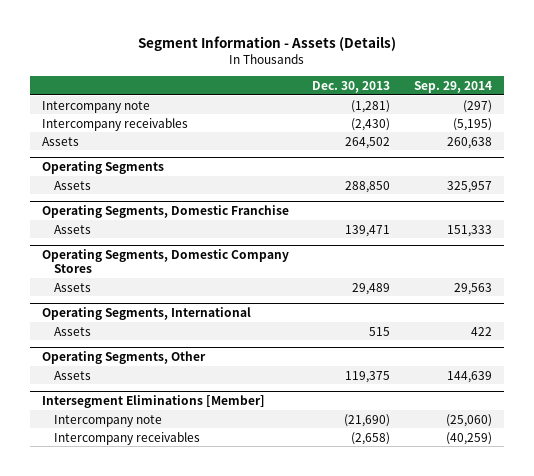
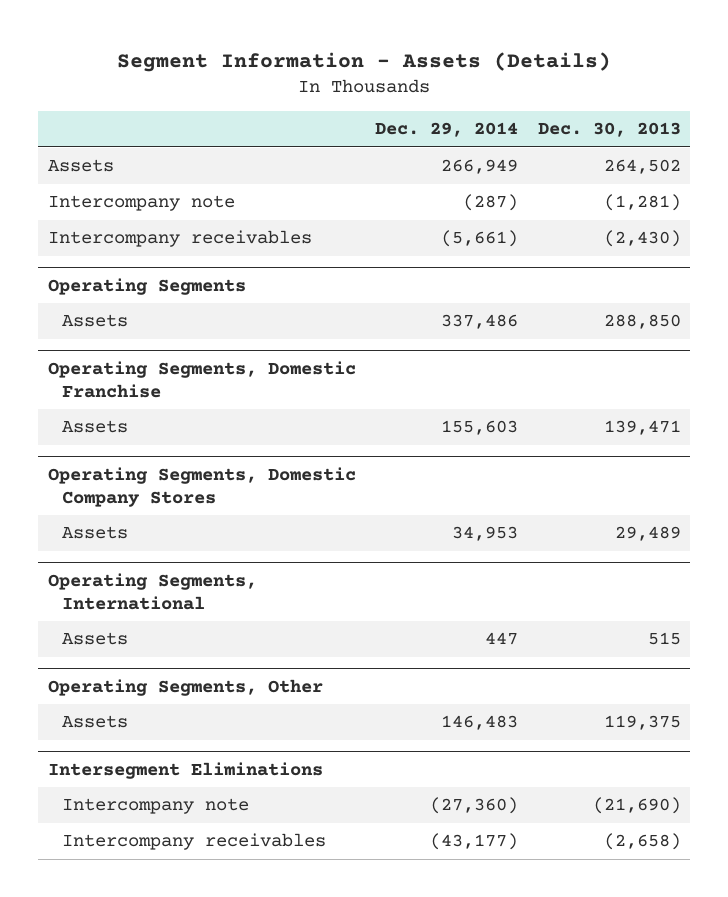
- | Dec. 30, 2013 | Sep. 29, 2014
+ | Dec. 29, 2014 | Dec. 30, 2013
moved up: Assets | 266,949 | 264,502
- Intersegment Eliminations [Member]
+ Intersegment Eliminations

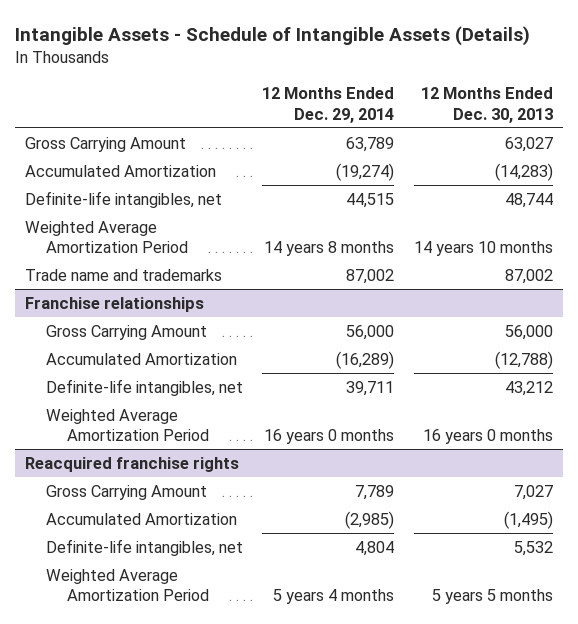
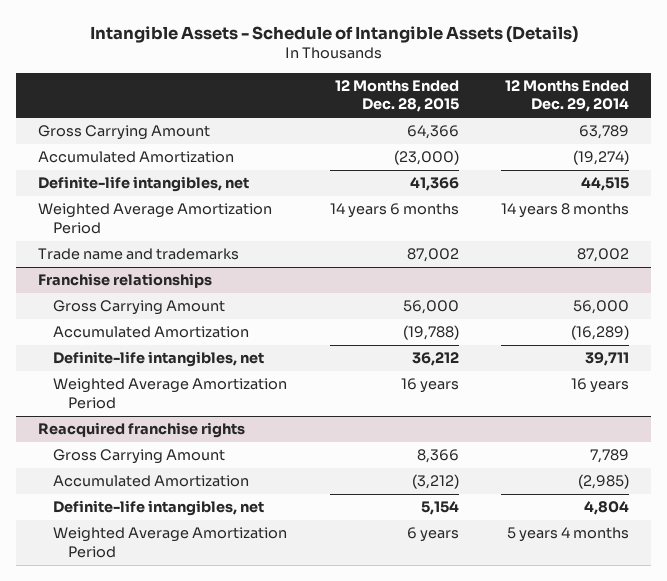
- | 12 Months Ended Dec. 29, 2014 | 12 Months Ended Dec. 30, 2013
+ | 12 Months Ended Dec. 28, 2015 | 12 Months Ended Dec. 29, 2014
@ Franchise relationships
- Weighted Average Amortization Period | 16 years 0 months | 16 years 0 months
+ Weighted Average Amortization Period | 16 years | 16 years

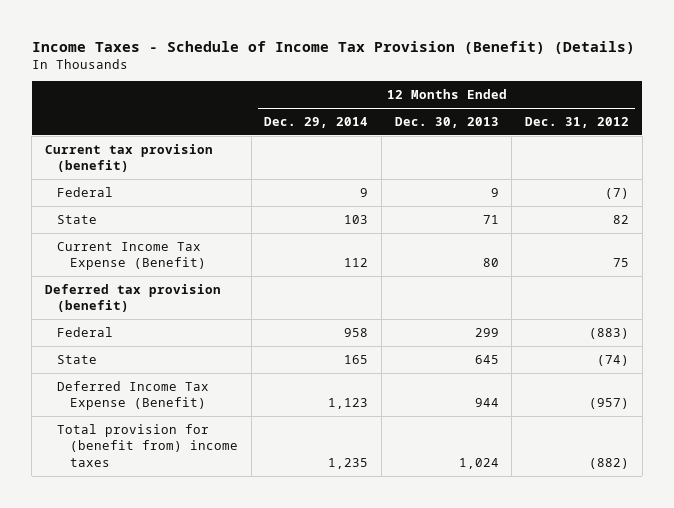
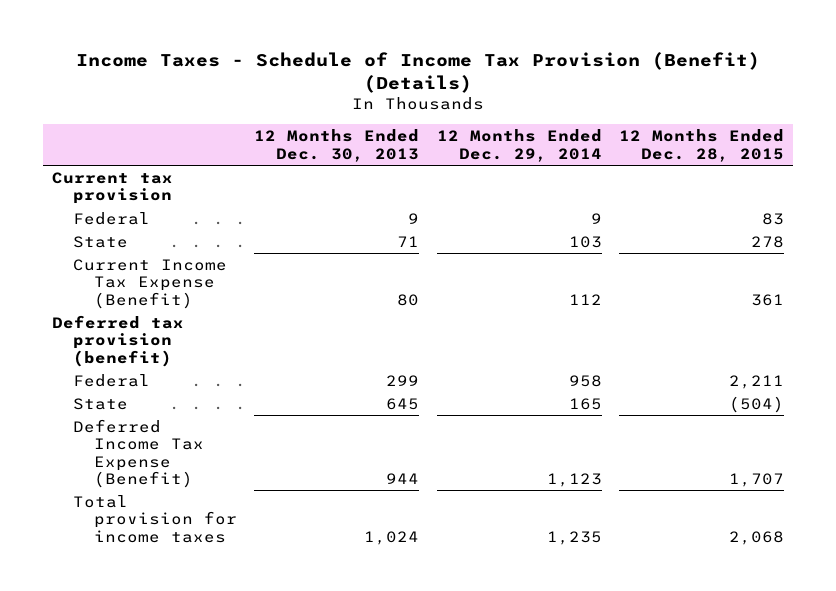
- | 12 Months Ended Dec. 29, 2014 | 12 Months Ended Dec. 30, 2013 | 12 Months Ended Dec. 31, 2012
+ | 12 Months Ended Dec. 30, 2013 | 12 Months Ended Dec. 29, 2014 | 12 Months Ended Dec. 28, 2015
- Current tax provision (benefit)
+ Current tax provision
- Total provision for (benefit from) income taxes | 1,235 | 1,024 | (882)
+ Total provision for income taxes | 1,024 | 1,235 | 2,068

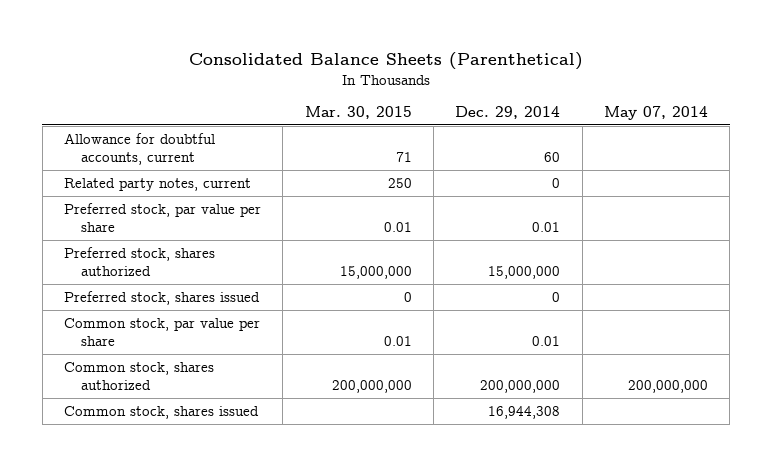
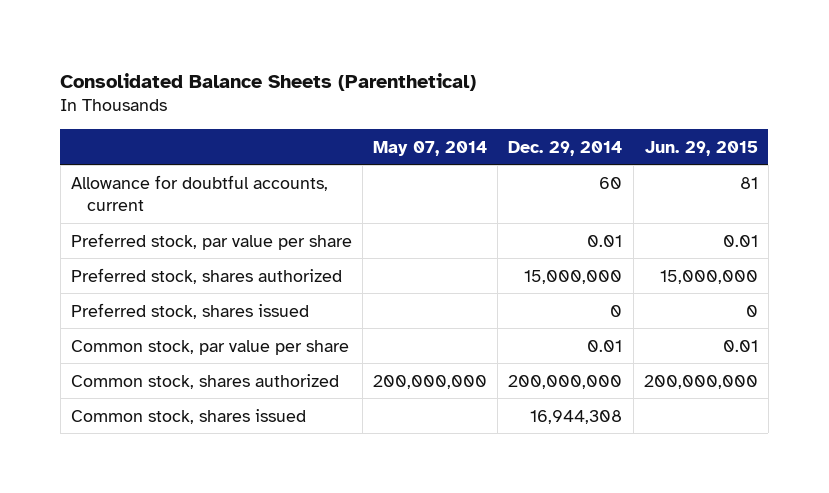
- | Mar. 30, 2015 | Dec. 29, 2014 | May 07, 2014
+ | May 07, 2014 | Dec. 29, 2014 | Jun. 29, 2015
- Related party notes, current | 250 | 0 |

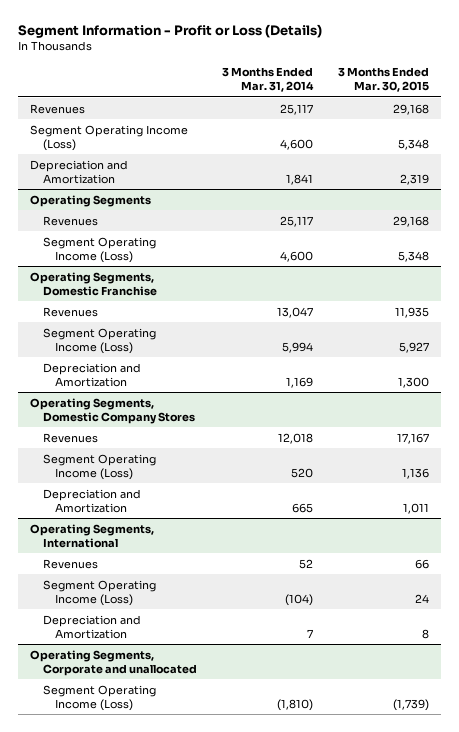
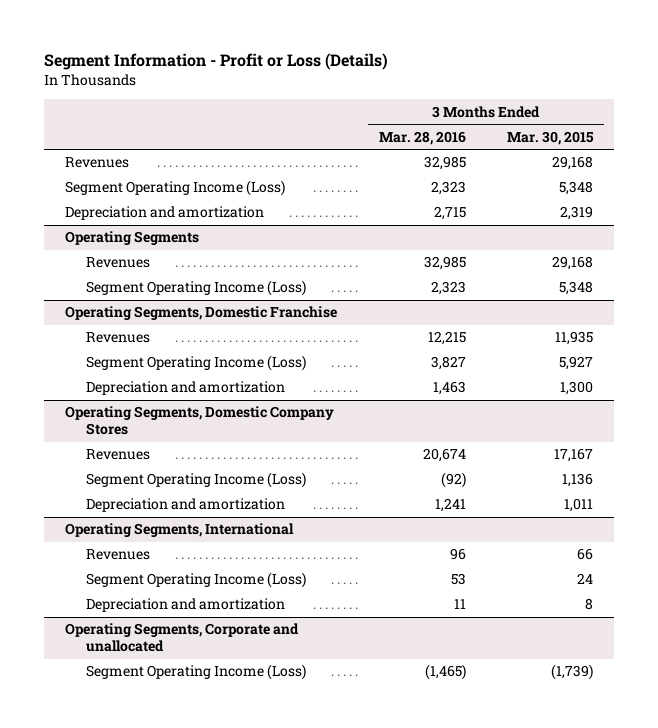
- | 3 Months Ended Mar. 31, 2014 | 3 Months Ended Mar. 30, 2015
+ | 3 Months Ended Mar. 28, 2016 | 3 Months Ended Mar. 30, 2015
- Depreciation and Amortization | 1,841 | 2,319
+ Depreciation and amortization | 2,715 | 2,319
@ Operating Segments, Domestic Franchise
- Depreciation and Amortization | 1,169 | 1,300
+ Depreciation and amortization | 1,463 | 1,300
@ Operating Segments, Domestic Company Stores
- Depreciation and Amortization | 665 | 1,011
+ Depreciation and amortization | 1,241 | 1,011
@ Operating Segments, International
- Depreciation and Amortization | 7 | 8
+ Depreciation and amortization | 11 | 8

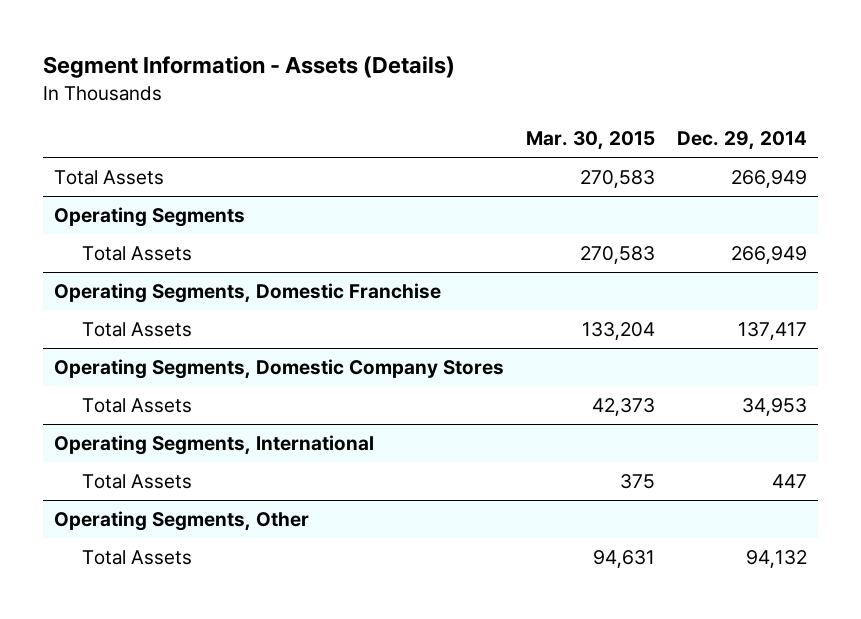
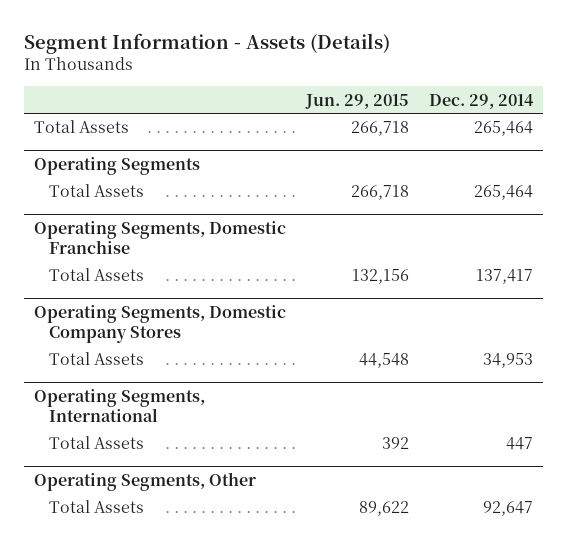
- | Mar. 30, 2015 | Dec. 29, 2014
+ | Jun. 29, 2015 | Dec. 29, 2014
- Total Assets | 270,583 | 266,949
+ Total Assets | 266,718 | 265,464
@ Operating Segments
- Total Assets | 270,583 | 266,949
+ Total Assets | 266,718 | 265,464
@ Operating Segments, Other
- Total Assets | 94,631 | 94,132
+ Total Assets | 89,622 | 92,647

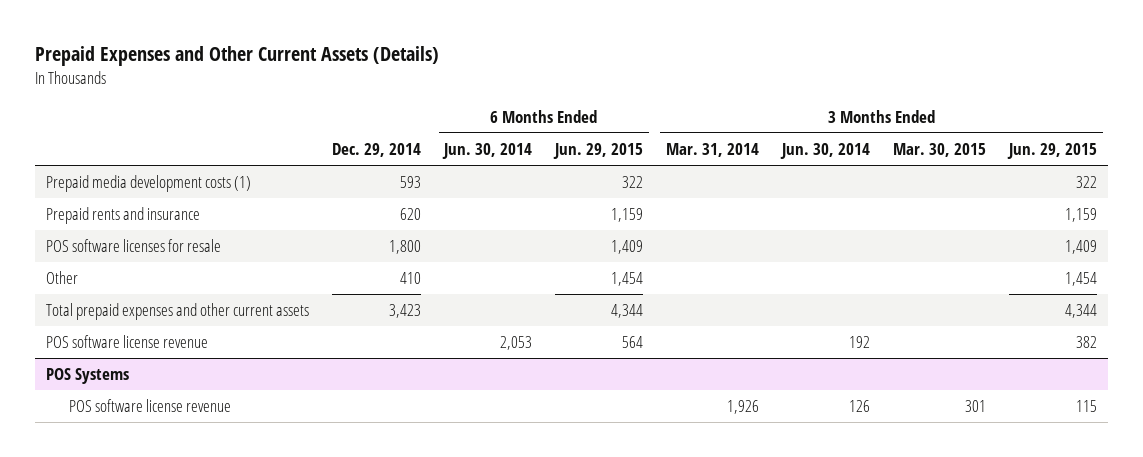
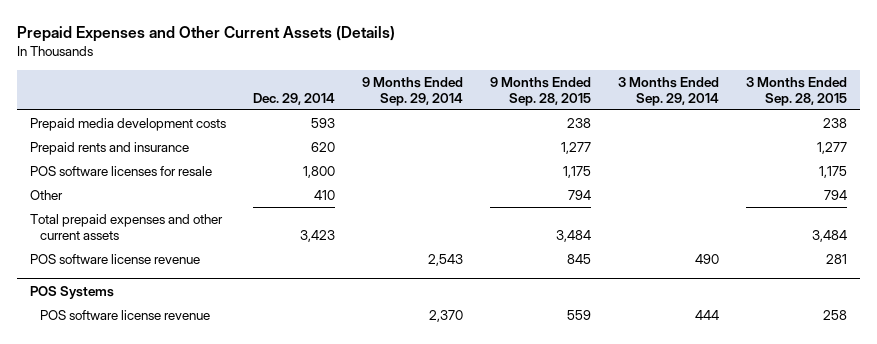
- | Dec. 29, 2014 | 6 Months Ended Jun. 30, 2014 | 6 Months Ended Jun. 29, 2015 | 3 Months Ended Mar. 31, 2014 | 3 Months Ended Jun. 30, 2014 | 3 Months Ended Mar. 30, 2015 | 3 Months Ended Jun. 29, 2015
+ | Dec. 29, 2014 | 9 Months Ended Sep. 29, 2014 | 9 Months Ended Sep. 28, 2015 | 3 Months Ended Sep. 29, 2014 | 3 Months Ended Sep. 28, 2015
- Prepaid media development costs (1) | 593 | | 322 | | | | 322
+ Prepaid media development costs | 593 | | 238 | | 238

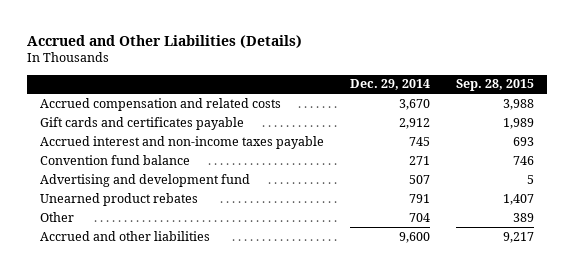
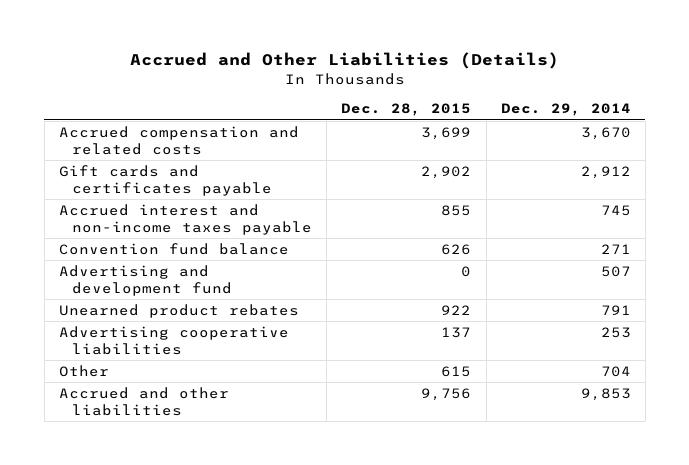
- | Dec. 29, 2014 | Sep. 28, 2015
+ | Dec. 28, 2015 | Dec. 29, 2014
+ Advertising cooperative liabilities | 137 | 253
- Accrued and other liabilities | 9,600 | 9,217
+ Accrued and other liabilities | 9,756 | 9,853

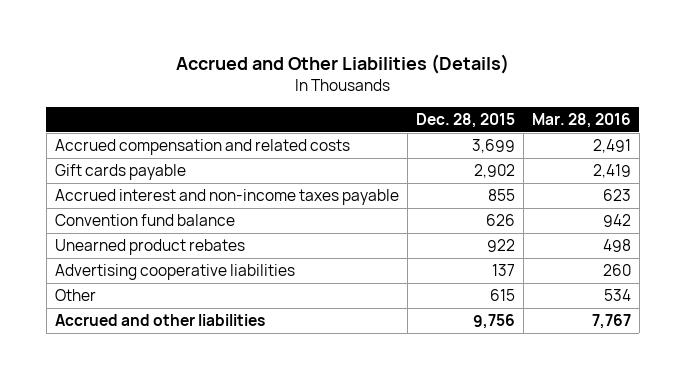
- | Dec. 28, 2015 | Dec. 29, 2014
+ | Dec. 28, 2015 | Mar. 28, 2016
- Gift cards and certificates payable | 2,902 | 2,912
+ Gift cards payable | 2,902 | 2,419
- Advertising and development fund | 0 | 507

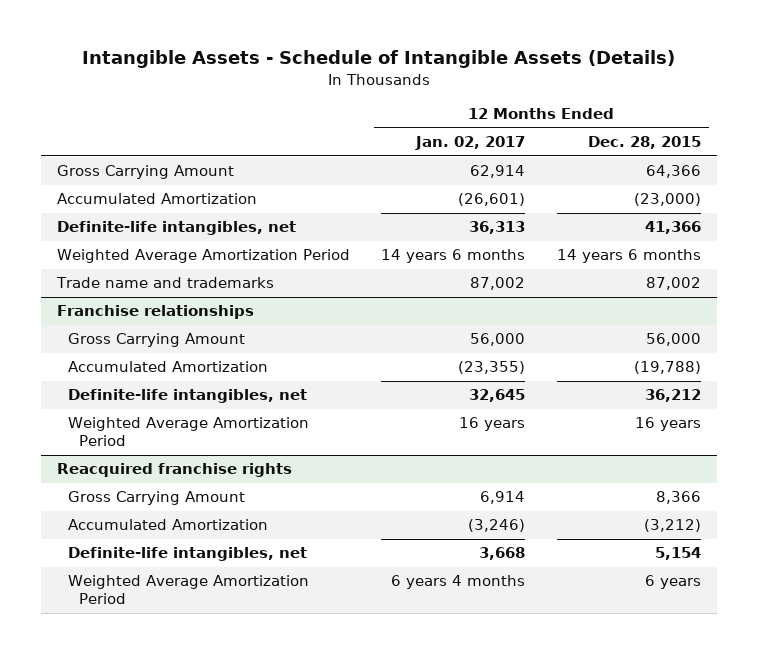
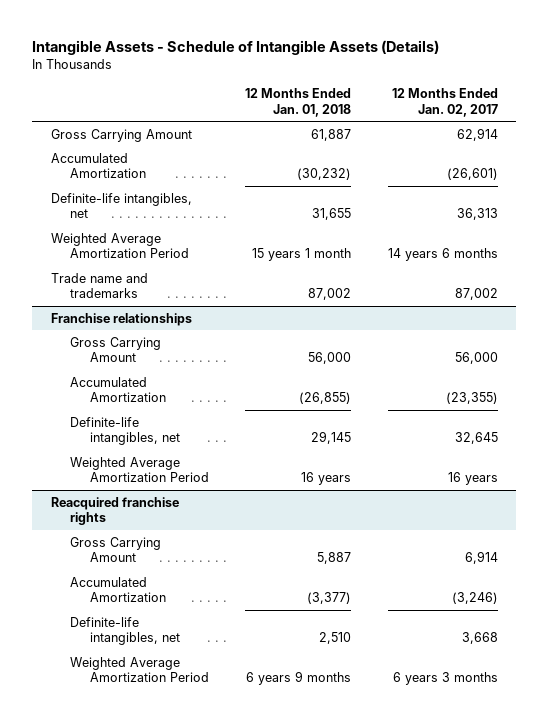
- | 12 Months Ended Jan. 02, 2017 | 12 Months Ended Dec. 28, 2015
+ | 12 Months Ended Jan. 01, 2018 | 12 Months Ended Jan. 02, 2017
@ Reacquired franchise rights
- Weighted Average Amortization Period | 6 years 4 months | 6 years
+ Weighted Average Amortization Period | 6 years 9 months | 6 years 3 months

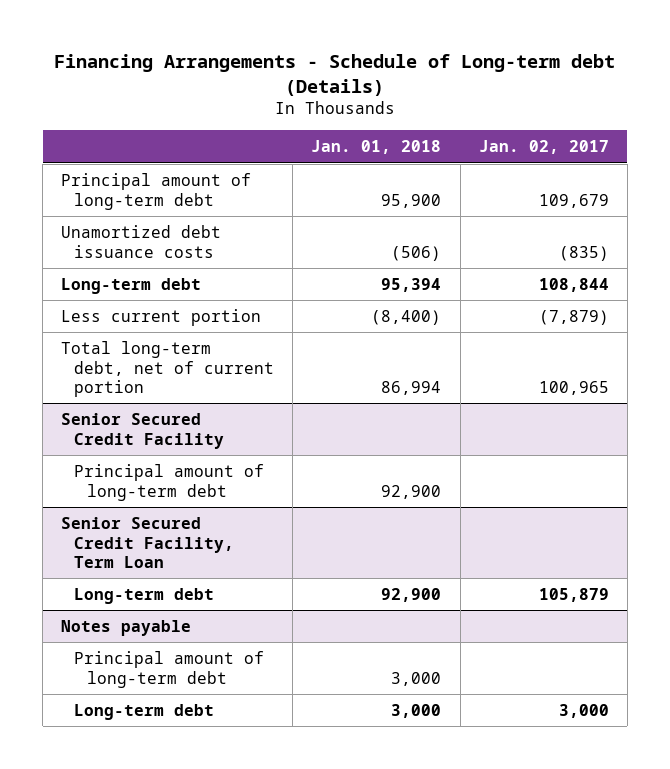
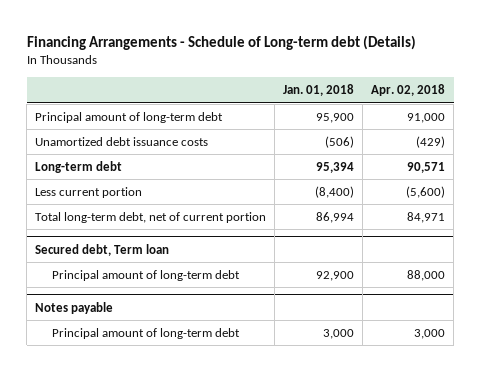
- | Jan. 01, 2018 | Jan. 02, 2017
+ | Jan. 01, 2018 | Apr. 02, 2018
- Senior Secured Credit Facility
+ Secured debt, Term loan
- Senior Secured Credit Facility, Term Loan
- Long-term debt | 92,900 | 105,879
@ Notes payable
- Long-term debt | 3,000 | 3,000

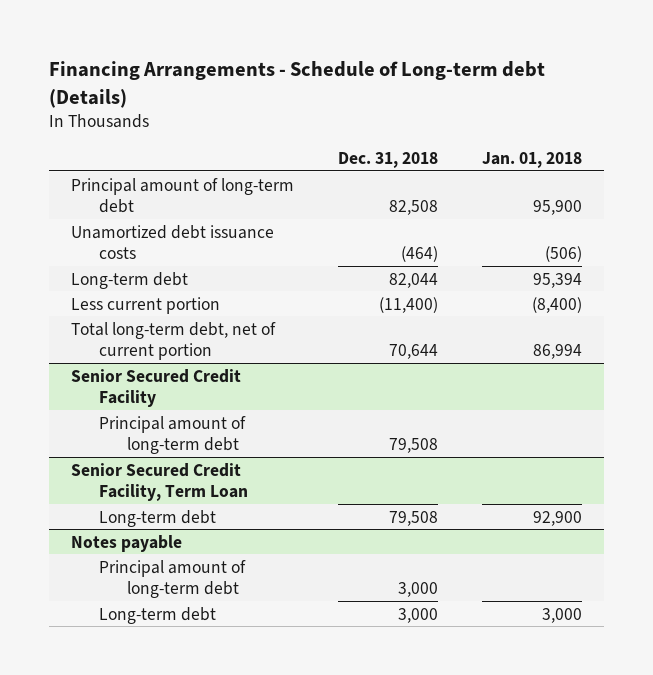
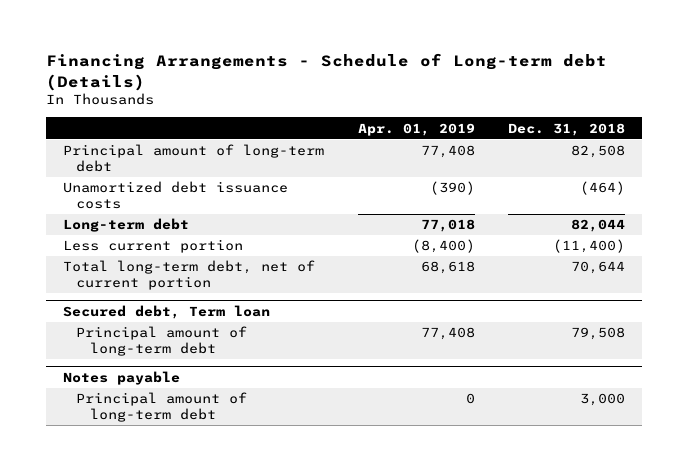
- | Dec. 31, 2018 | Jan. 01, 2018
+ | Apr. 01, 2019 | Dec. 31, 2018
- Senior Secured Credit Facility
+ Secured debt, Term loan
- Senior Secured Credit Facility, Term Loan
- Long-term debt | 79,508 | 92,900
@ Notes payable
- Long-term debt | 3,000 | 3,000

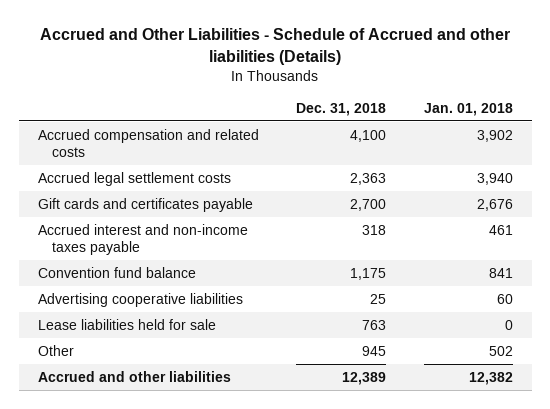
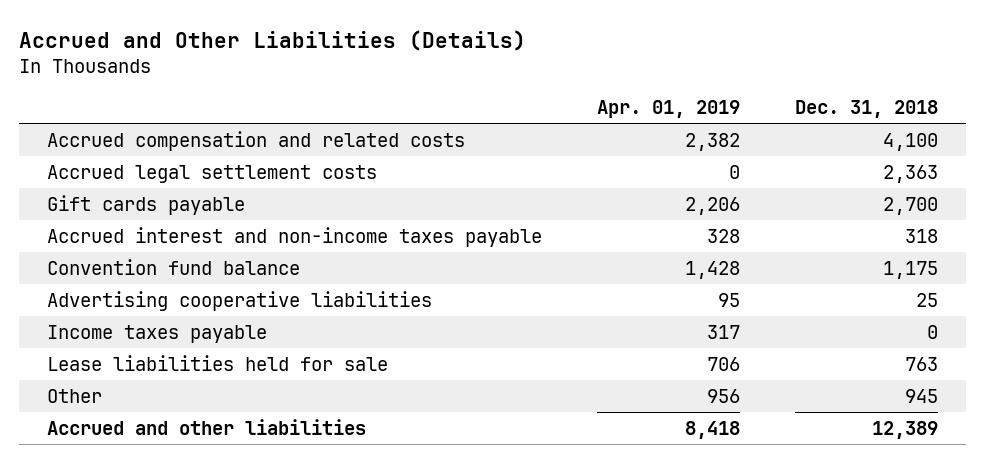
- Accrued and Other Liabilities - Schedule of Accrued and other liabilities (Details)
+ Accrued and Other Liabilities (Details)
- | Dec. 31, 2018 | Jan. 01, 2018
+ | Apr. 01, 2019 | Dec. 31, 2018
- Gift cards and certificates payable | 2,700 | 2,676
+ Gift cards payable | 2,206 | 2,700
+ Income taxes payable | 317 | 0

